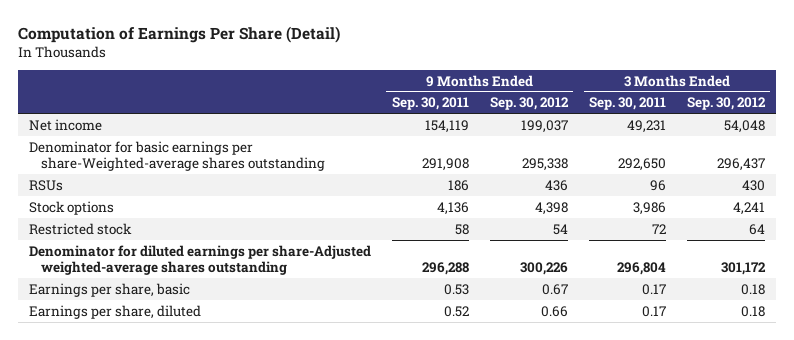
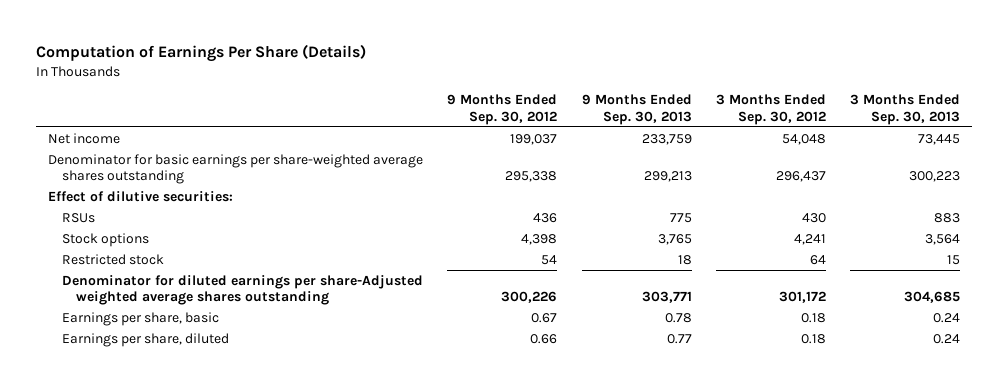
- Computation of Earnings Per Share (Detail)
+ Computation of Earnings Per Share (Details)
- | 9 Months Ended Sep. 30, 2011 | 9 Months Ended Sep. 30, 2012 | 3 Months Ended Sep. 30, 2011 | 3 Months Ended Sep. 30, 2012
+ | 9 Months Ended Sep. 30, 2012 | 9 Months Ended Sep. 30, 2013 | 3 Months Ended Sep. 30, 2012 | 3 Months Ended Sep. 30, 2013
- Denominator for basic earnings per share-Weighted-average shares outstanding | 291,908 | 295,338 | 292,650 | 296,437
+ Denominator for basic earnings per share-weighted average shares outstanding | 295,338 | 299,213 | 296,437 | 300,223
+ Effect of dilutive securities:
- Denominator for diluted earnings per share-Adjusted weighted-average shares outstanding | 296,288 | 300,226 | 296,804 | 301,172
+ Denominator for diluted earnings per share-Adjusted weighted average shares outstanding | 300,226 | 303,771 | 301,172 | 304,685

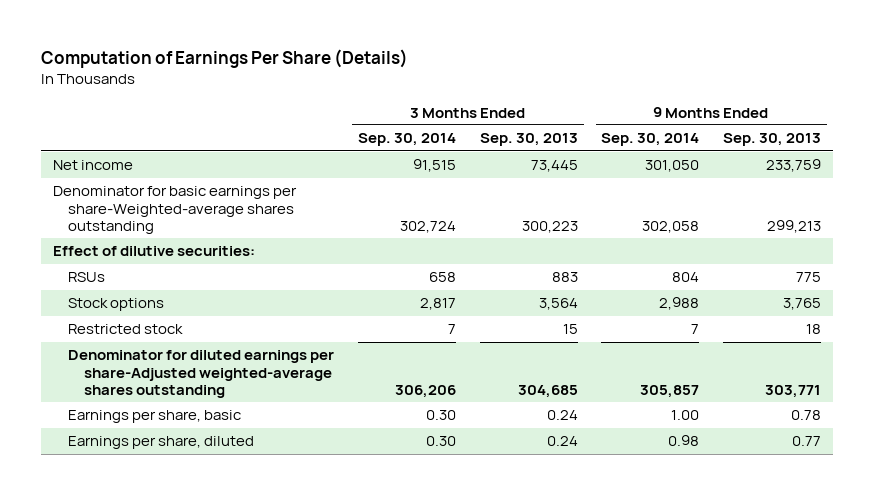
- | 9 Months Ended Sep. 30, 2012 | 9 Months Ended Sep. 30, 2013 | 3 Months Ended Sep. 30, 2012 | 3 Months Ended Sep. 30, 2013
+ | 3 Months Ended Sep. 30, 2014 | 3 Months Ended Sep. 30, 2013 | 9 Months Ended Sep. 30, 2014 | 9 Months Ended Sep. 30, 2013
- Denominator for basic earnings per share-weighted average shares outstanding | 295,338 | 299,213 | 296,437 | 300,223
+ Denominator for basic earnings per share-Weighted-average shares outstanding | 302,724 | 300,223 | 302,058 | 299,213
- Denominator for diluted earnings per share-Adjusted weighted average shares outstanding | 300,226 | 303,771 | 301,172 | 304,685
+ Denominator for diluted earnings per share-Adjusted weighted-average shares outstanding | 306,206 | 304,685 | 305,857 | 303,771

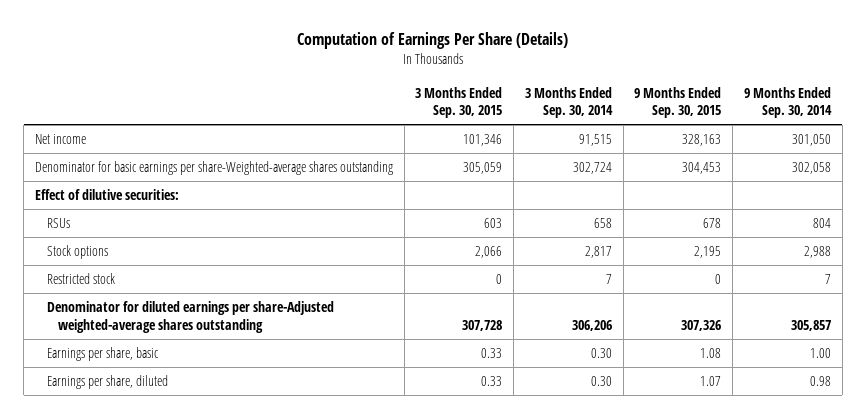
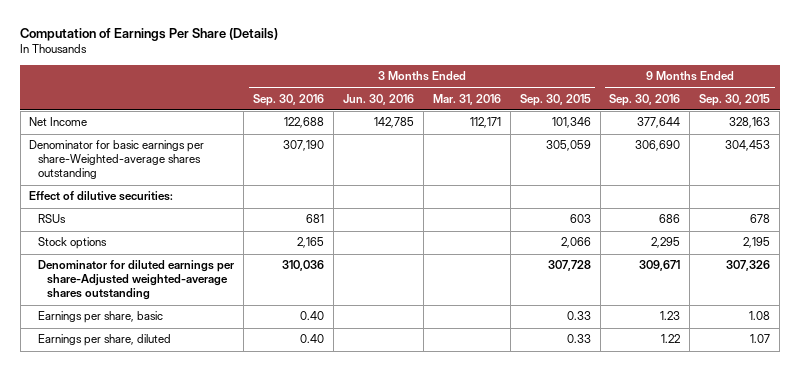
- | 3 Months Ended Sep. 30, 2015 | 3 Months Ended Sep. 30, 2014 | 9 Months Ended Sep. 30, 2015 | 9 Months Ended Sep. 30, 2014
+ | 3 Months Ended Sep. 30, 2016 | 3 Months Ended Jun. 30, 2016 | 3 Months Ended Mar. 31, 2016 | 3 Months Ended Sep. 30, 2015 | 9 Months Ended Sep. 30, 2016 | 9 Months Ended Sep. 30, 2015
- Net income | 101,346 | 91,515 | 328,163 | 301,050
+ Net Income | 122,688 | 142,785 | 112,171 | 101,346 | 377,644 | 328,163
- Restricted stock | 0 | 7 | 0 | 7

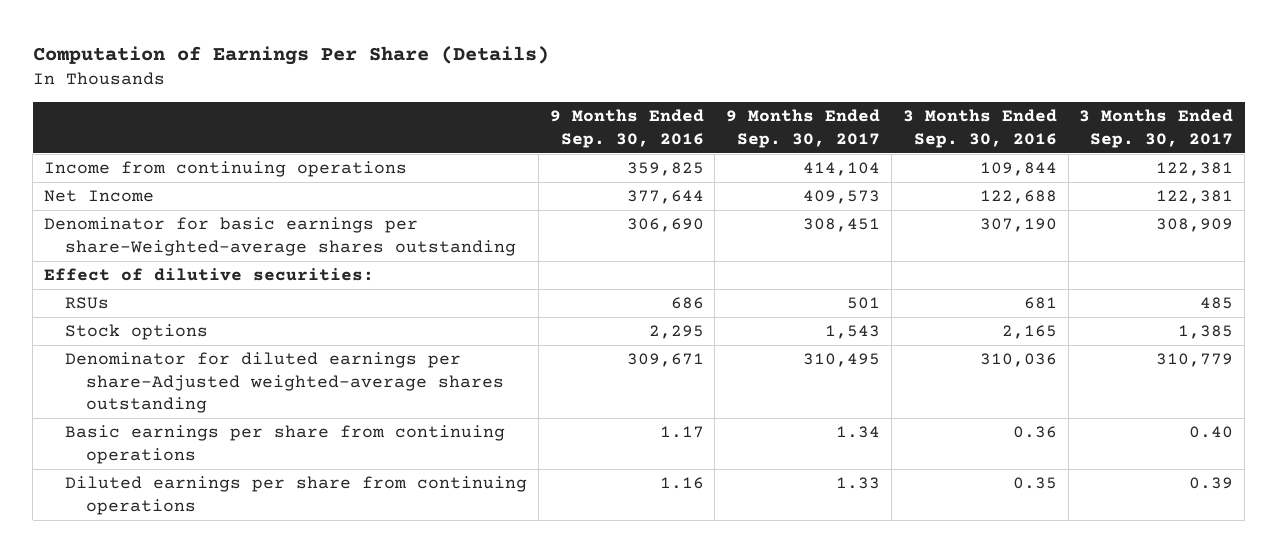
- | 3 Months Ended Sep. 30, 2016 | 3 Months Ended Jun. 30, 2016 | 3 Months Ended Mar. 31, 2016 | 3 Months Ended Sep. 30, 2015 | 9 Months Ended Sep. 30, 2016 | 9 Months Ended Sep. 30, 2015
+ | 9 Months Ended Sep. 30, 2016 | 9 Months Ended Sep. 30, 2017 | 3 Months Ended Sep. 30, 2016 | 3 Months Ended Sep. 30, 2017
+ Income from continuing operations | 359,825 | 414,104 | 109,844 | 122,381
- Earnings per share, basic | 0.40 | | | 0.33 | 1.23 | 1.08
- Earnings per share, diluted | 0.40 | | | 0.33 | 1.22 | 1.07
+ Basic earnings per share from continuing operations | 1.17 | 1.34 | 0.36 | 0.40
+ Diluted earnings per share from continuing operations | 1.16 | 1.33 | 0.35 | 0.39

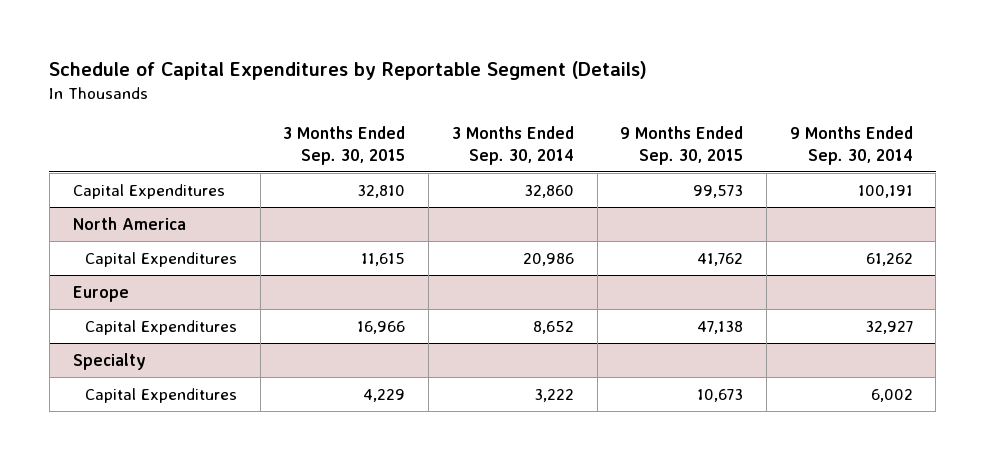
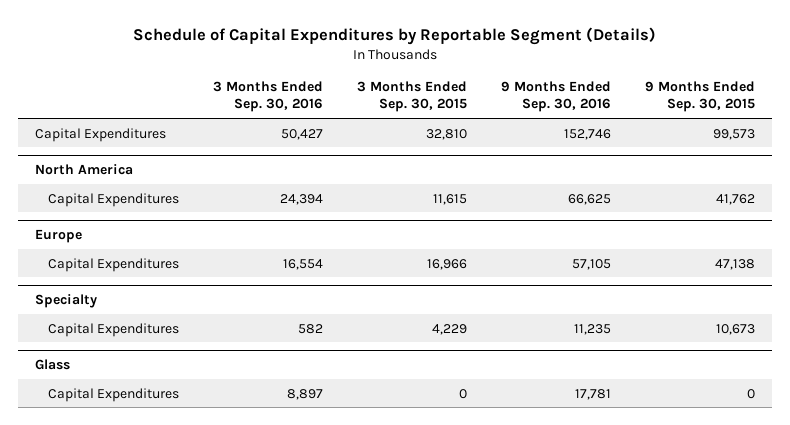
- | 3 Months Ended Sep. 30, 2015 | 3 Months Ended Sep. 30, 2014 | 9 Months Ended Sep. 30, 2015 | 9 Months Ended Sep. 30, 2014
+ | 3 Months Ended Sep. 30, 2016 | 3 Months Ended Sep. 30, 2015 | 9 Months Ended Sep. 30, 2016 | 9 Months Ended Sep. 30, 2015
+ Glass
+ Capital Expenditures | 8,897 | 0 | 17,781 | 0

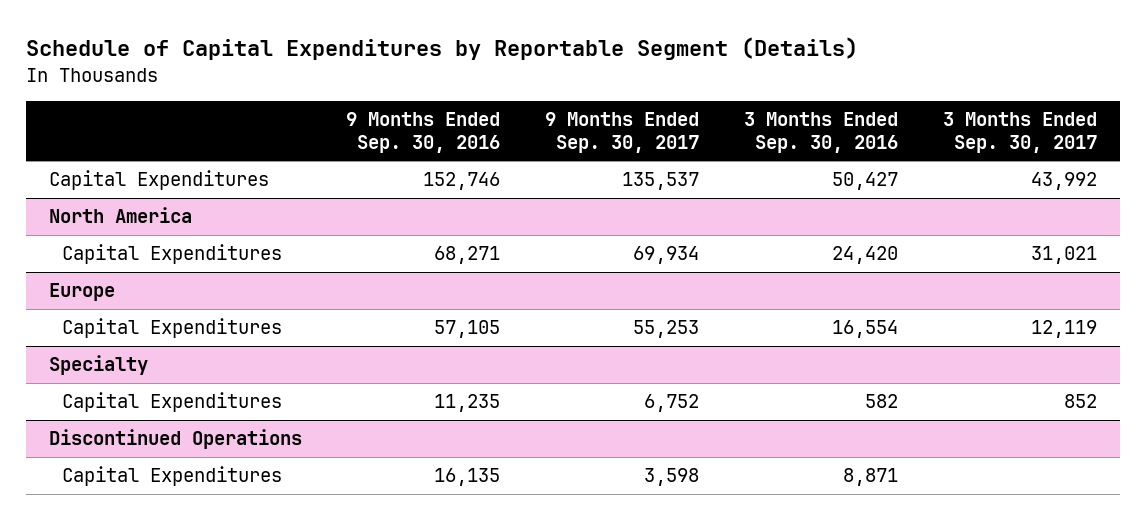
- | 3 Months Ended Sep. 30, 2016 | 3 Months Ended Sep. 30, 2015 | 9 Months Ended Sep. 30, 2016 | 9 Months Ended Sep. 30, 2015
+ | 9 Months Ended Sep. 30, 2016 | 9 Months Ended Sep. 30, 2017 | 3 Months Ended Sep. 30, 2016 | 3 Months Ended Sep. 30, 2017
@ North America
- Capital Expenditures | 24,394 | 11,615 | 66,625 | 41,762
+ Capital Expenditures | 68,271 | 69,934 | 24,420 | 31,021
- Glass
- Capital Expenditures | 8,897 | 0 | 17,781 | 0
+ Discontinued Operations
+ Capital Expenditures | 16,135 | 3,598 | 8,871 |

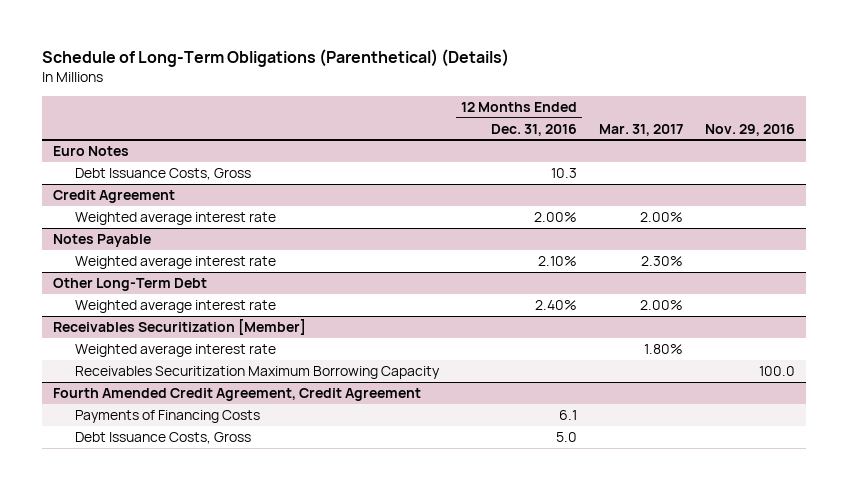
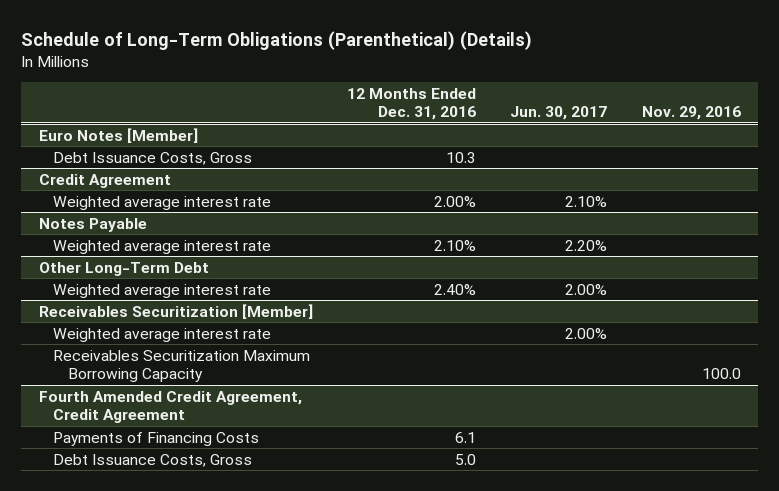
- | 12 Months Ended Dec. 31, 2016 | Mar. 31, 2017 | Nov. 29, 2016
+ | 12 Months Ended Dec. 31, 2016 | Jun. 30, 2017 | Nov. 29, 2016
- Euro Notes
+ Euro Notes [Member]

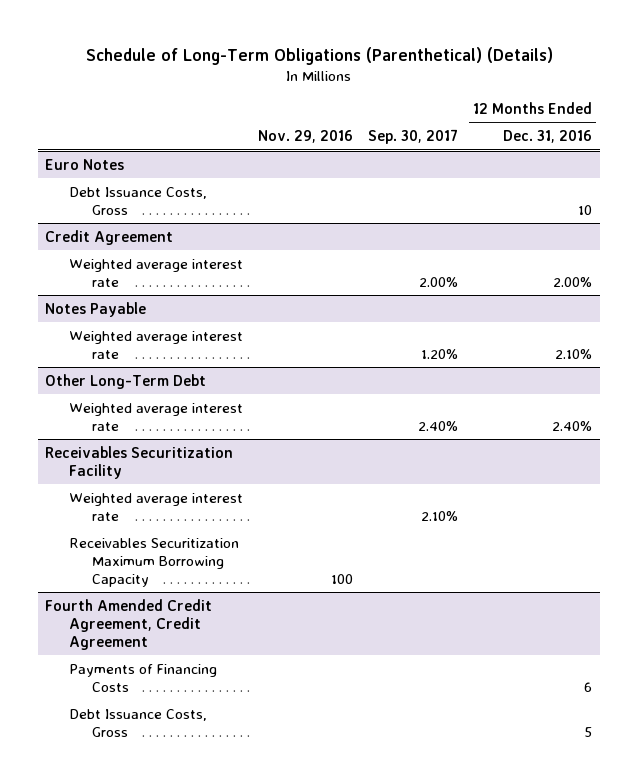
- | 12 Months Ended Dec. 31, 2016 | Jun. 30, 2017 | Nov. 29, 2016
+ | Nov. 29, 2016 | Sep. 30, 2017 | 12 Months Ended Dec. 31, 2016
- Euro Notes [Member]
- Debt Issuance Costs, Gross | 10.3 | |
+ Euro Notes
+ Debt Issuance Costs, Gross | | | 10
- Receivables Securitization [Member]
+ Receivables Securitization Facility
- Receivables Securitization Maximum Borrowing Capacity | | | 100.0
+ Receivables Securitization Maximum Borrowing Capacity | 100 | |
@ Fourth Amended Credit Agreement, Credit Agreement
- Payments of Financing Costs | 6.1 | |
- Debt Issuance Costs, Gross | 5.0 | |
+ Payments of Financing Costs | | | 6
+ Debt Issuance Costs, Gross | | | 5

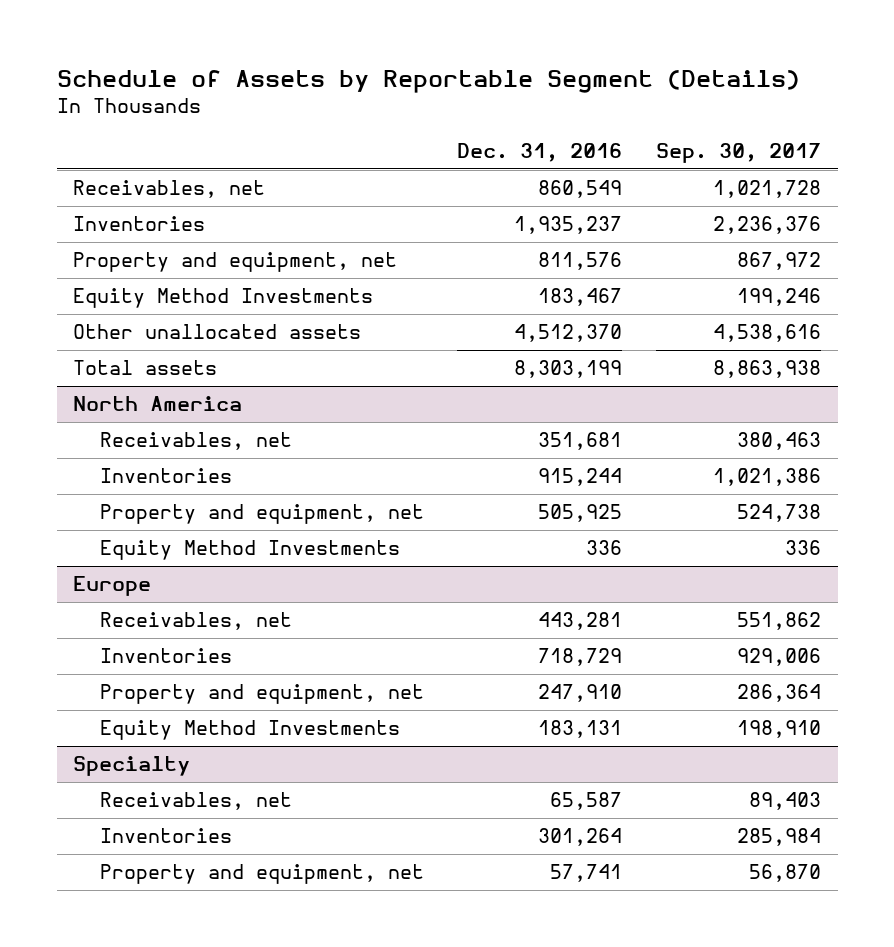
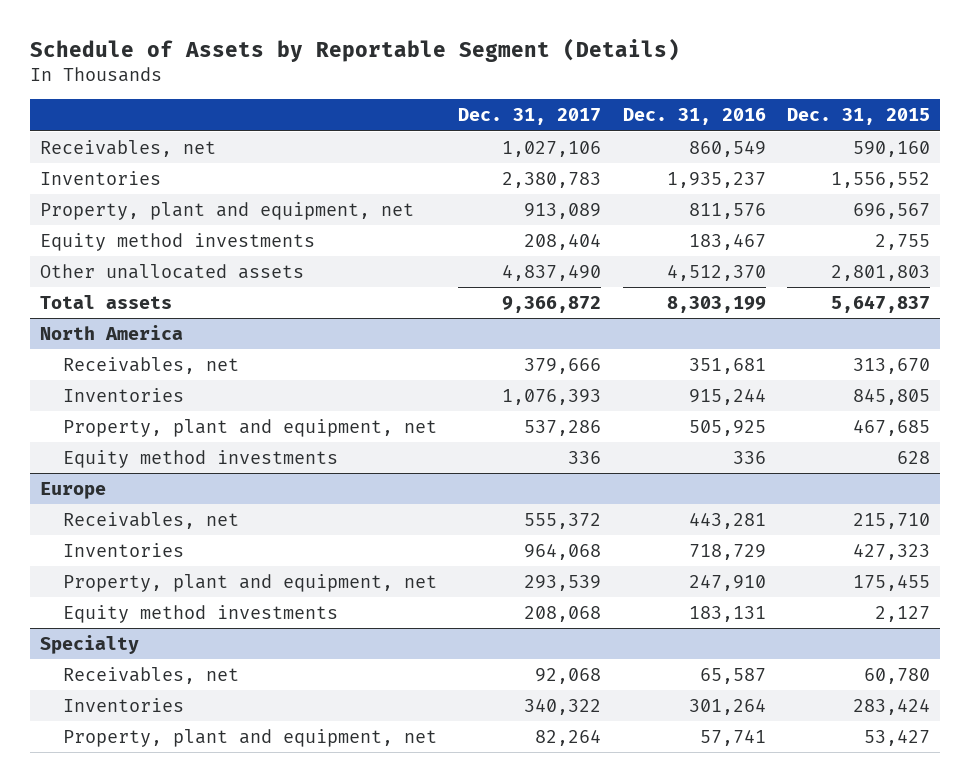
- | Dec. 31, 2016 | Sep. 30, 2017
+ | Dec. 31, 2017 | Dec. 31, 2016 | Dec. 31, 2015
- Property and equipment, net | 811,576 | 867,972
- Equity Method Investments | 183,467 | 199,246
+ Property, plant and equipment, net | 913,089 | 811,576 | 696,567
+ Equity method investments | 208,404 | 183,467 | 2,755
@ North America
- Property and equipment, net | 505,925 | 524,738
- Equity Method Investments | 336 | 336
+ Property, plant and equipment, net | 537,286 | 505,925 | 467,685
+ Equity method investments | 336 | 336 | 628
@ Europe
- Property and equipment, net | 247,910 | 286,364
- Equity Method Investments | 183,131 | 198,910
+ Property, plant and equipment, net | 293,539 | 247,910 | 175,455
+ Equity method investments | 208,068 | 183,131 | 2,127
@ Specialty
- Property and equipment, net | 57,741 | 56,870
+ Property, plant and equipment, net | 82,264 | 57,741 | 53,427

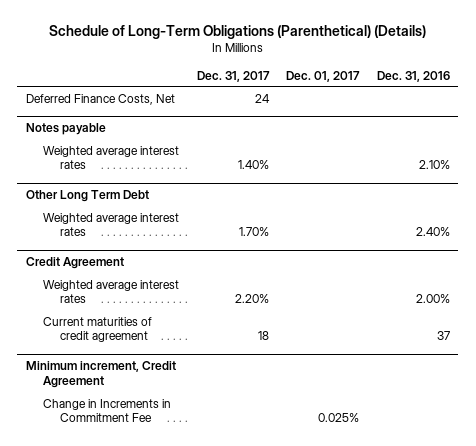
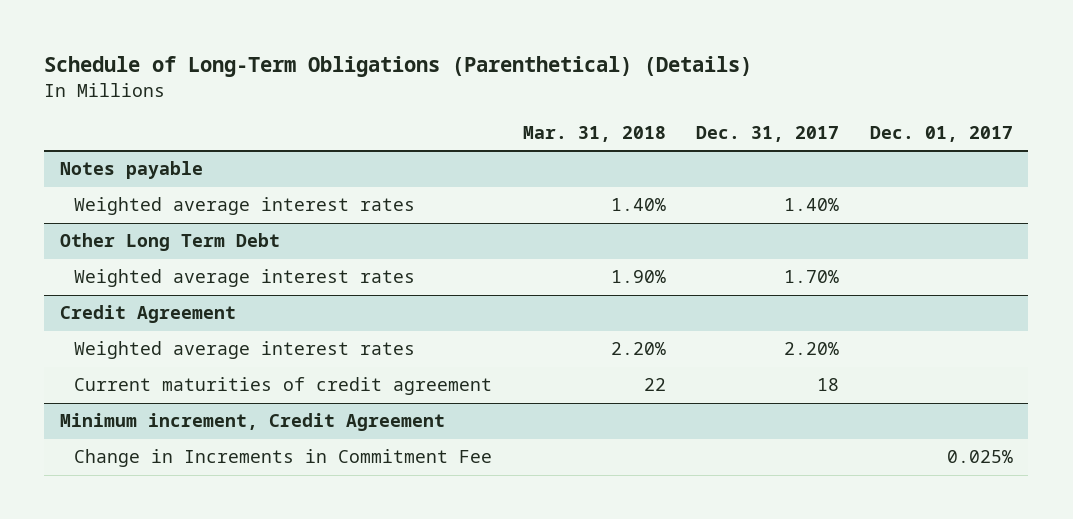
- | Dec. 31, 2017 | Dec. 01, 2017 | Dec. 31, 2016
+ | Mar. 31, 2018 | Dec. 31, 2017 | Dec. 01, 2017
- Deferred Finance Costs, Net | 24 | |

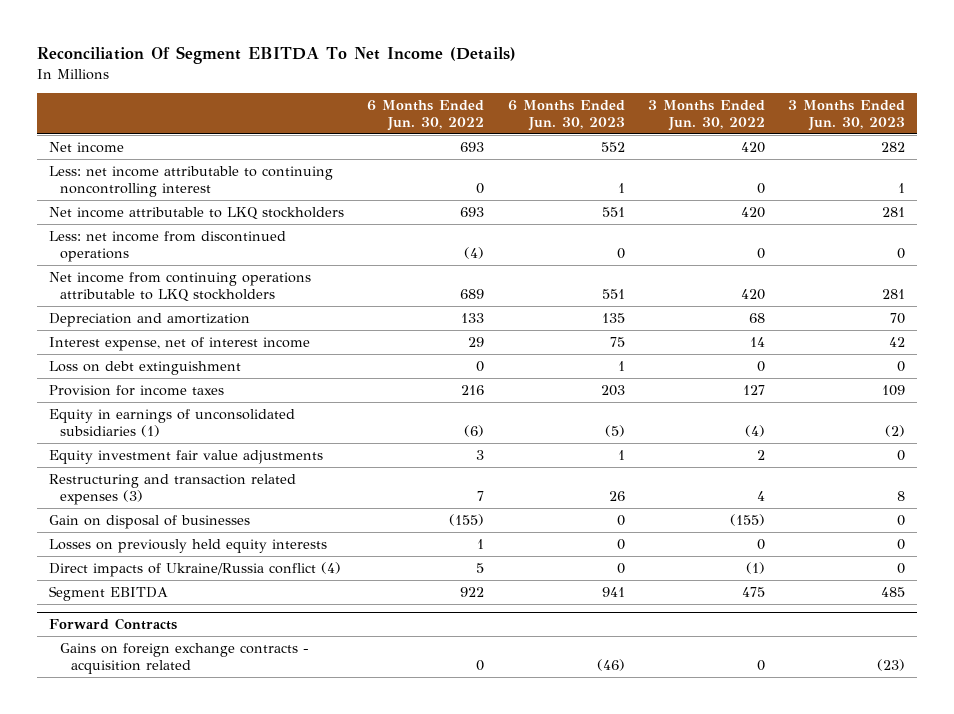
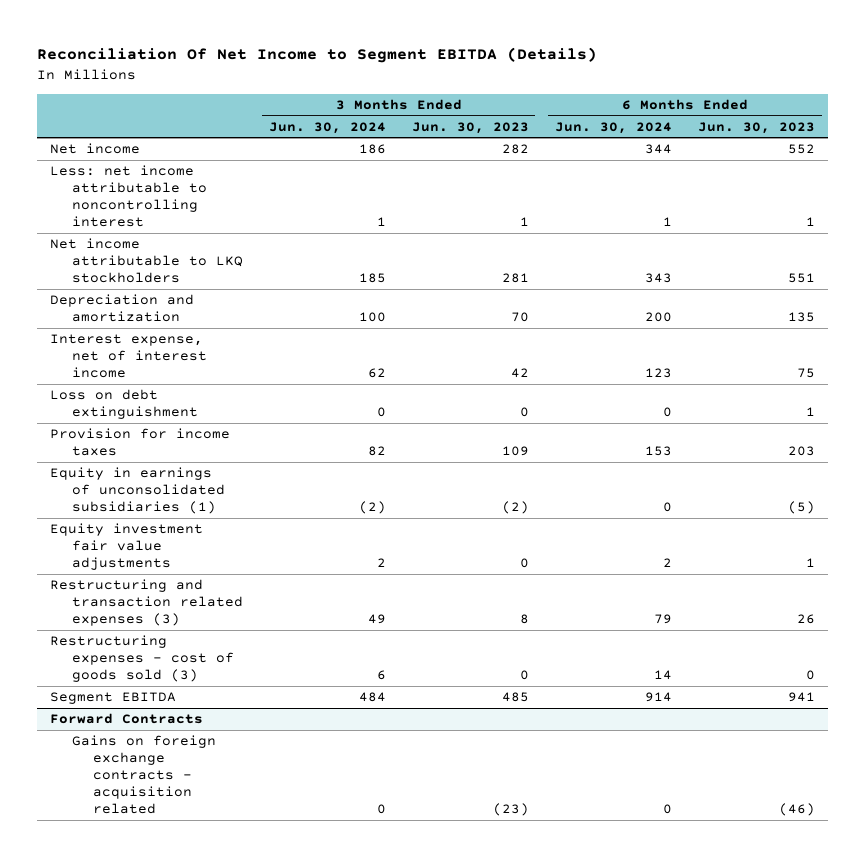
- Reconciliation Of Segment EBITDA To Net Income (Details)
+ Reconciliation Of Net Income to Segment EBITDA (Details)
- | 6 Months Ended Jun. 30, 2022 | 6 Months Ended Jun. 30, 2023 | 3 Months Ended Jun. 30, 2022 | 3 Months Ended Jun. 30, 2023
+ | 3 Months Ended Jun. 30, 2024 | 3 Months Ended Jun. 30, 2023 | 6 Months Ended Jun. 30, 2024 | 6 Months Ended Jun. 30, 2023
- Less: net income attributable to continuing noncontrolling interest | 0 | 1 | 0 | 1
+ Less: net income attributable to noncontrolling interest | 1 | 1 | 1 | 1
- Less: net income from discontinued operations | (4) | 0 | 0 | 0
- Net income from continuing operations attributable to LKQ stockholders | 689 | 551 | 420 | 281
- Gain on disposal of businesses | (155) | 0 | (155) | 0
- Losses on previously held equity interests | 1 | 0 | 0 | 0
- Direct impacts of Ukraine/Russia conflict (4) | 5 | 0 | (1) | 0
+ Restructuring expenses - cost of goods sold (3) | 6 | 0 | 14 | 0

